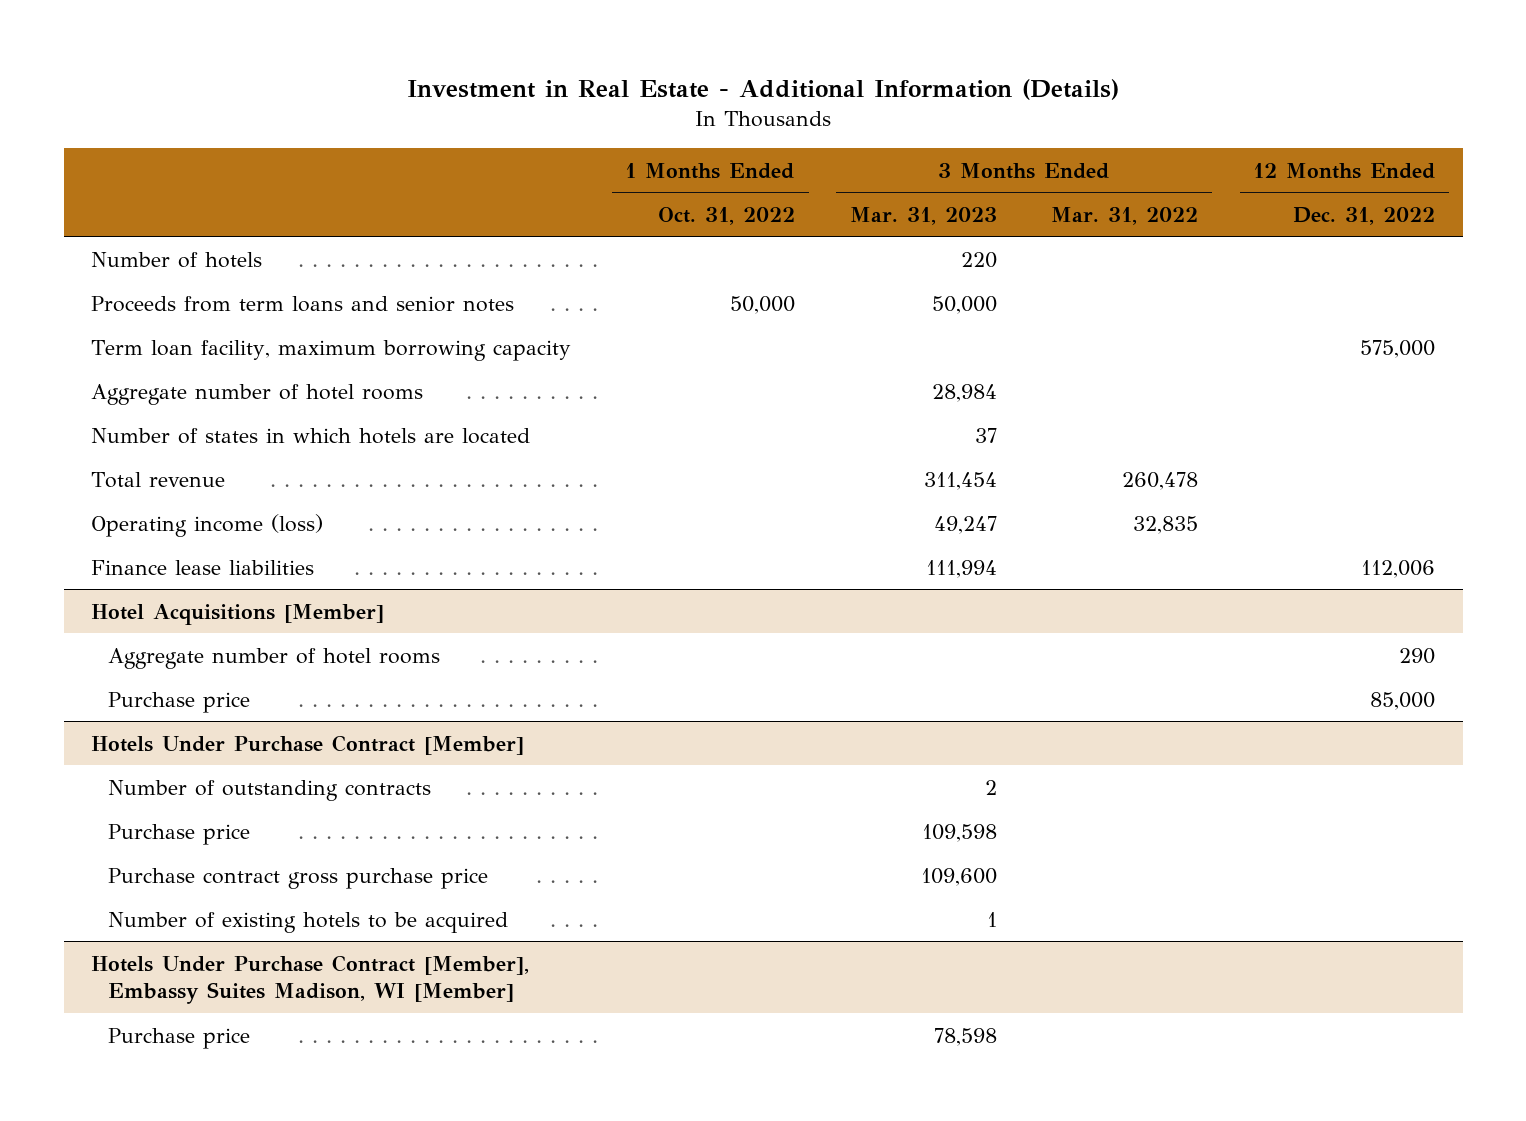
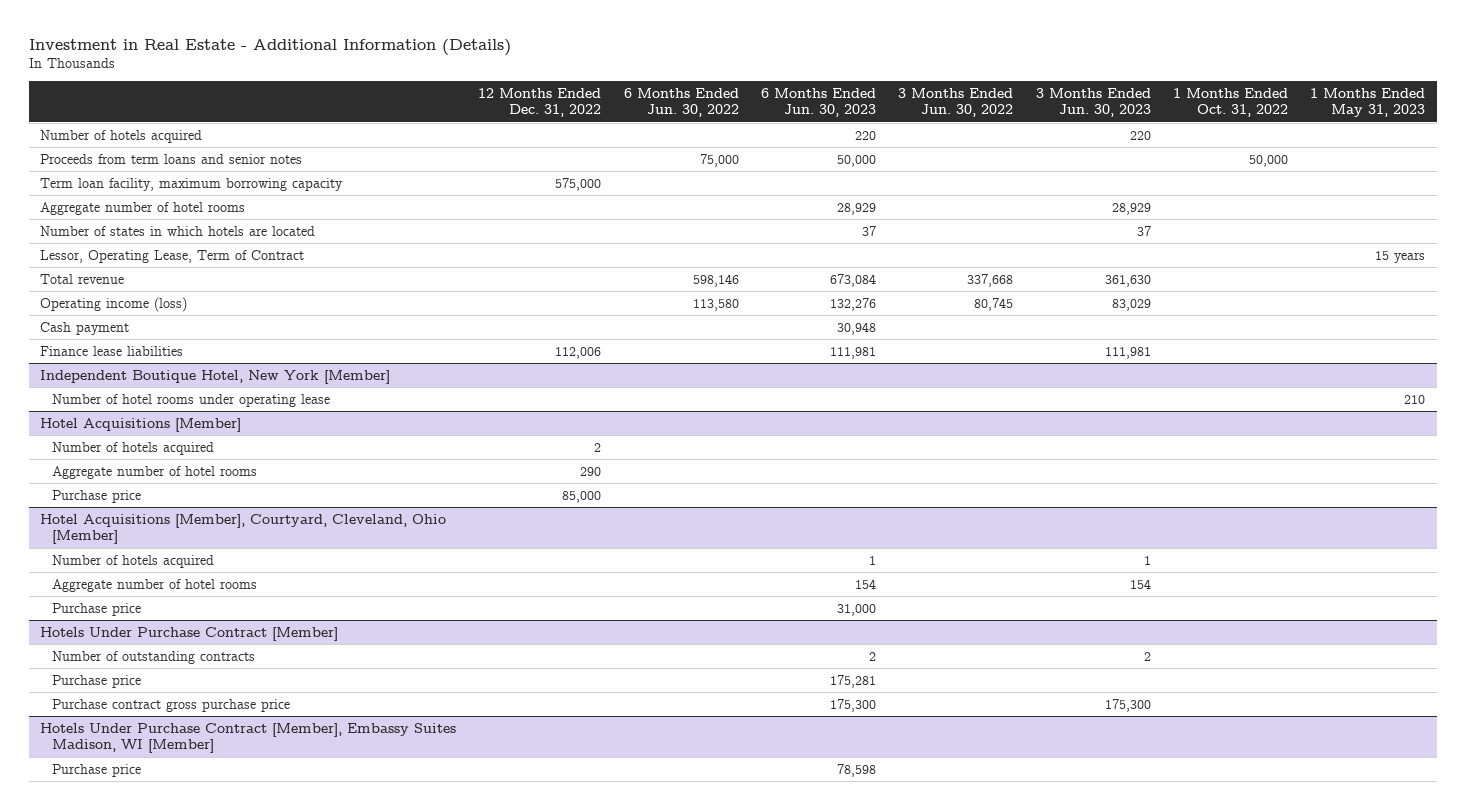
- | 1 Months Ended Oct. 31, 2022 | 3 Months Ended Mar. 31, 2023 | 3 Months Ended Mar. 31, 2022 | 12 Months Ended Dec. 31, 2022
+ | 12 Months Ended Dec. 31, 2022 | 6 Months Ended Jun. 30, 2022 | 6 Months Ended Jun. 30, 2023 | 3 Months Ended Jun. 30, 2022 | 3 Months Ended Jun. 30, 2023 | 1 Months Ended Oct. 31, 2022 | 1 Months Ended May 31, 2023
- Number of hotels | | 220 | |
+ Number of hotels acquired | | | 220 | | 220 | |
+ Lessor, Operating Lease, Term of Contract | | | | | | | 15 years
+ Cash payment | | | 30,948 | | | |
+ Independent Boutique Hotel, New York [Member]
+ Number of hotel rooms under operating lease | | | | | | | 210
@ Hotel Acquisitions [Member]
+ Number of hotels acquired | 2 | | | | | |
+ Hotel Acquisitions [Member], Courtyard, Cleveland, Ohio [Member]
+ Number of hotels acquired | | | 1 | | 1 | |
+ Aggregate number of hotel rooms | | | 154 | | 154 | |
+ Purchase price | | | 31,000 | | | |
@ Hotels Under Purchase Contract [Member]
- Number of existing hotels to be acquired | | 1 | |

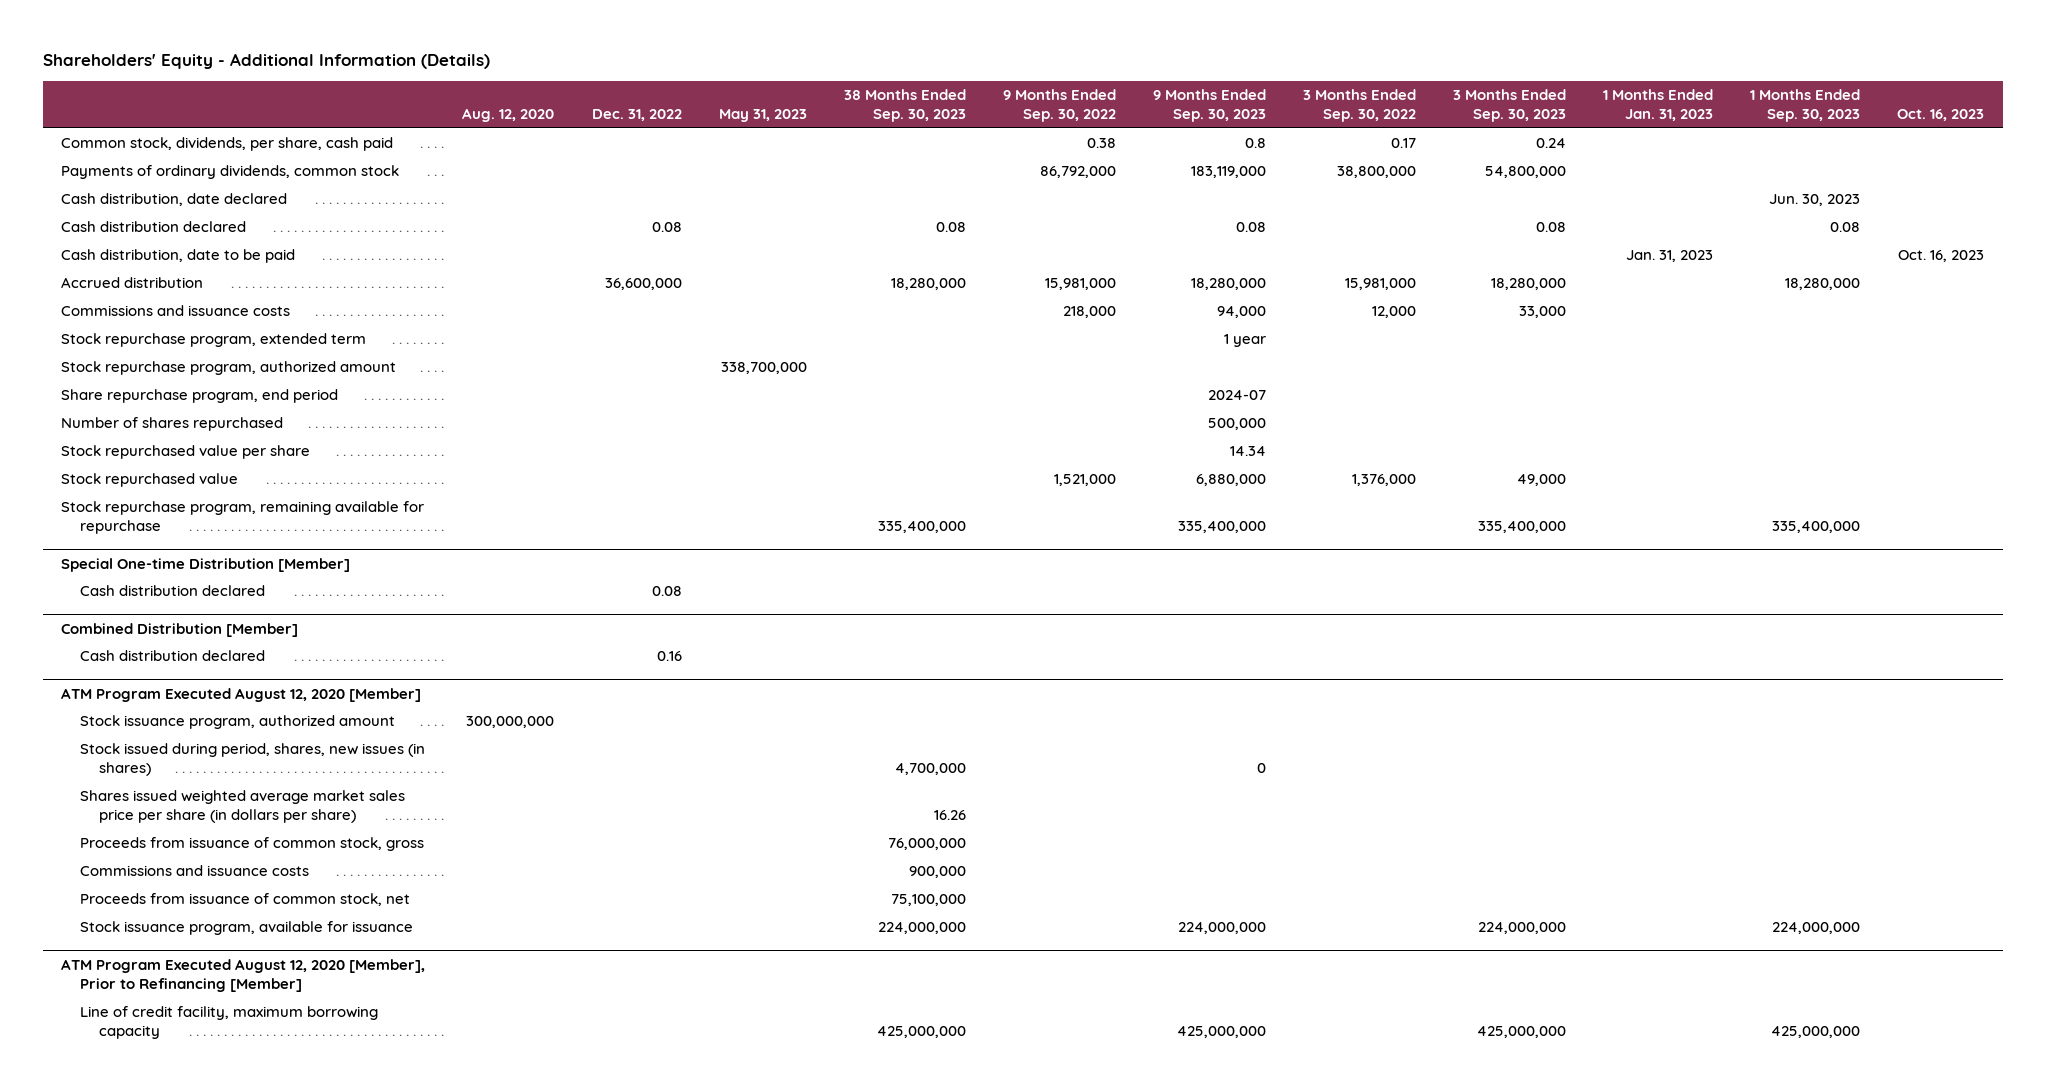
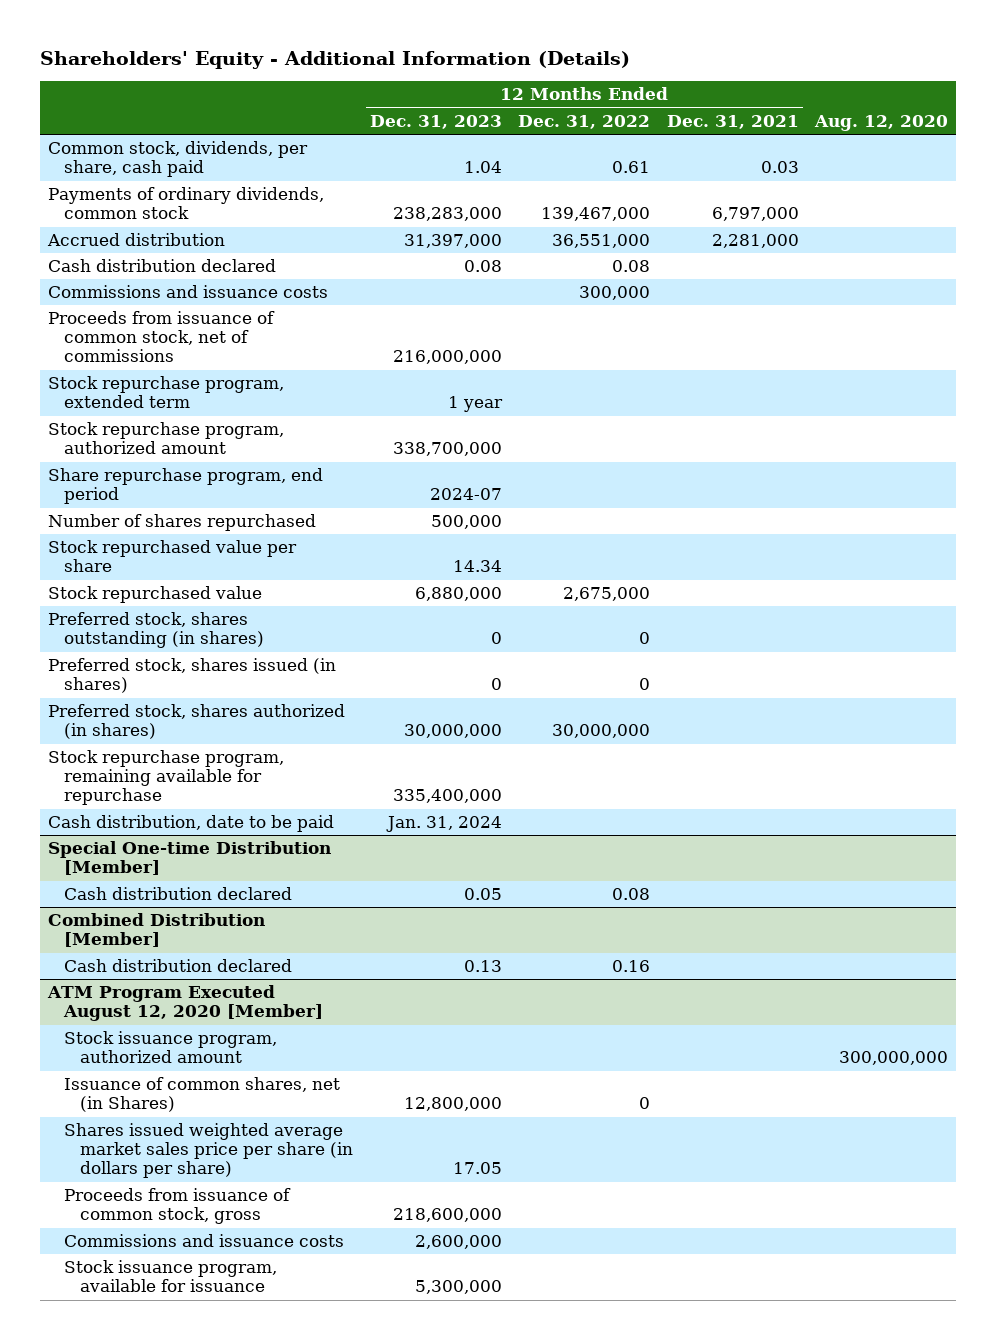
- | Aug. 12, 2020 | Dec. 31, 2022 | May 31, 2023 | 38 Months Ended Sep. 30, 2023 | 9 Months Ended Sep. 30, 2022 | 9 Months Ended Sep. 30, 2023 | 3 Months Ended Sep. 30, 2022 | 3 Months Ended Sep. 30, 2023 | 1 Months Ended Jan. 31, 2023 | 1 Months Ended Sep. 30, 2023 | Oct. 16, 2023
+ | 12 Months Ended Dec. 31, 2023 | 12 Months Ended Dec. 31, 2022 | 12 Months Ended Dec. 31, 2021 | Aug. 12, 2020
- Cash distribution, date declared | | | | | | | | | | Jun. 30, 2023 |
moved down: Cash distribution declared | 0.08 | 0.08 | |
+ Proceeds from issuance of common stock, net of commissions | 216,000,000 | | |
+ Preferred stock, shares outstanding (in shares) | 0 | 0 | |
+ Preferred stock, shares issued (in shares) | 0 | 0 | |
+ Preferred stock, shares authorized (in shares) | 30,000,000 | 30,000,000 | |
moved down: Cash distribution, date to be paid | Jan. 31, 2024 | | |
@ ATM Program Executed August 12, 2020 [Member]
- Stock issued during period, shares, new issues (in shares) | | | | 4,700,000 | | 0 | | | | |
+ Issuance of common shares, net (in Shares) | 12,800,000 | 0 | |
- Proceeds from issuance of common stock, net | | | | 75,100,000 | | | | | | |
- ATM Program Executed August 12, 2020 [Member], Prior to Refinancing [Member]
- Line of credit facility, maximum borrowing capacity | | | | 425,000,000 | | 425,000,000 | | 425,000,000 | | 425,000,000 |

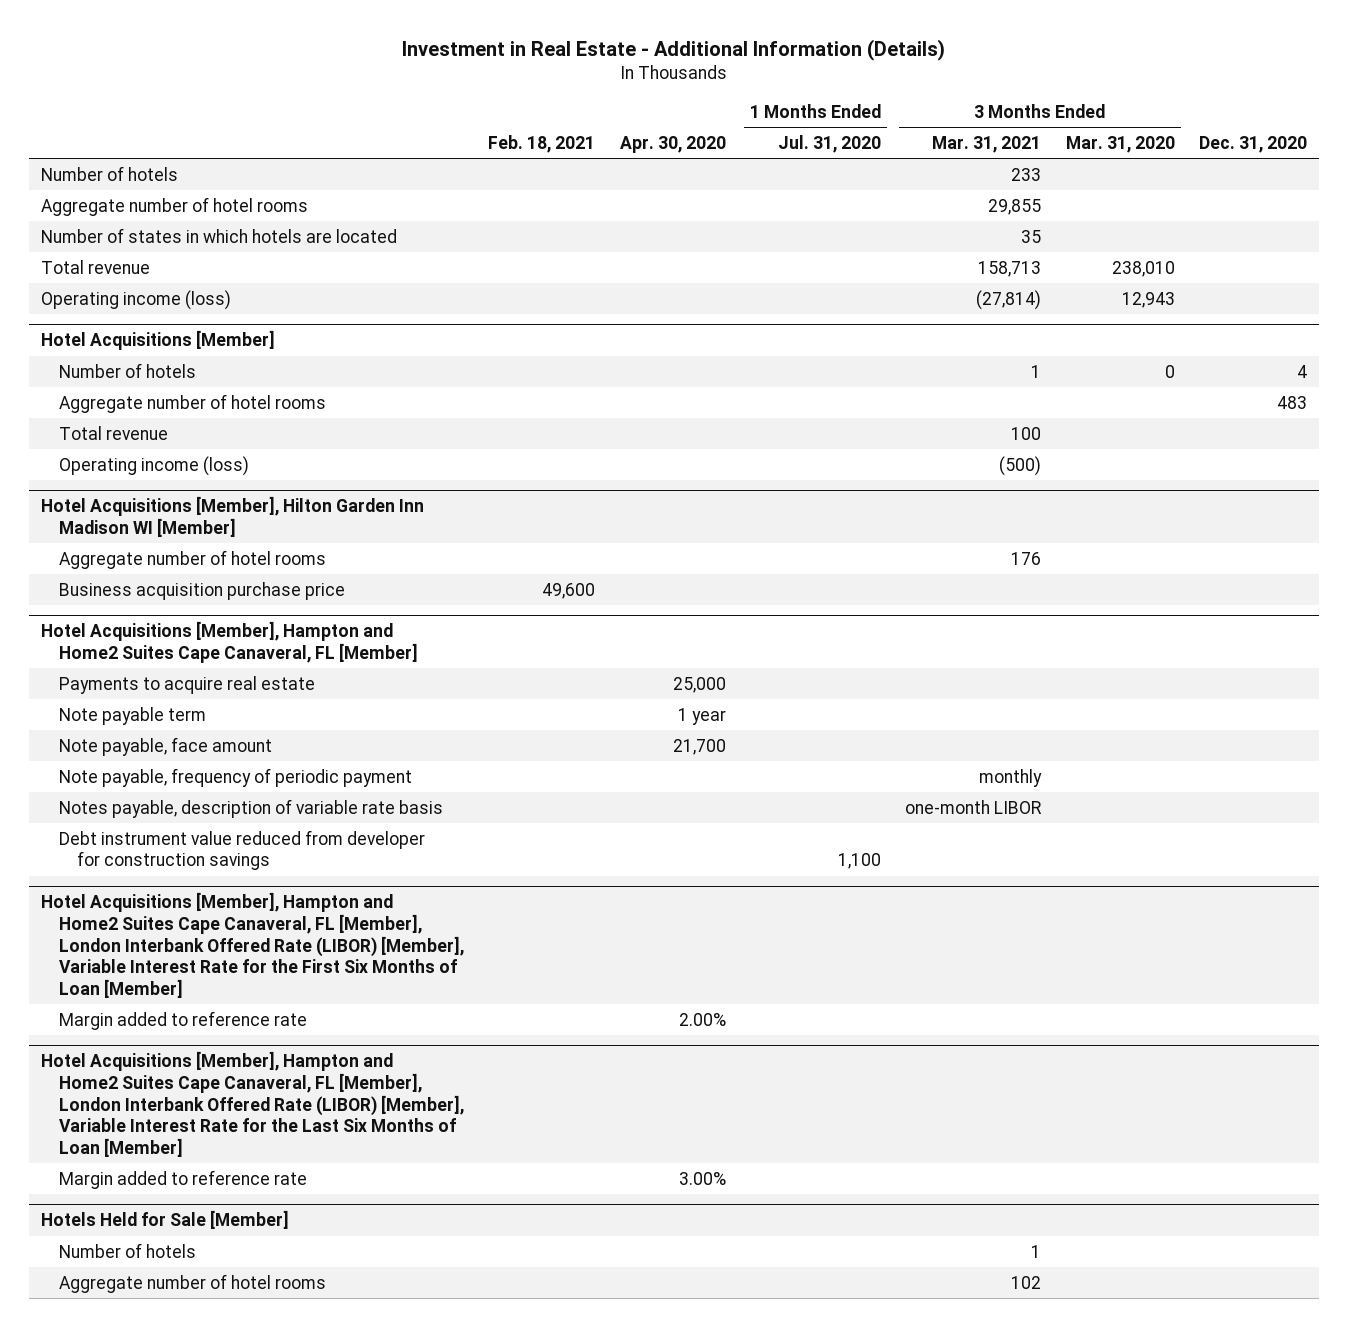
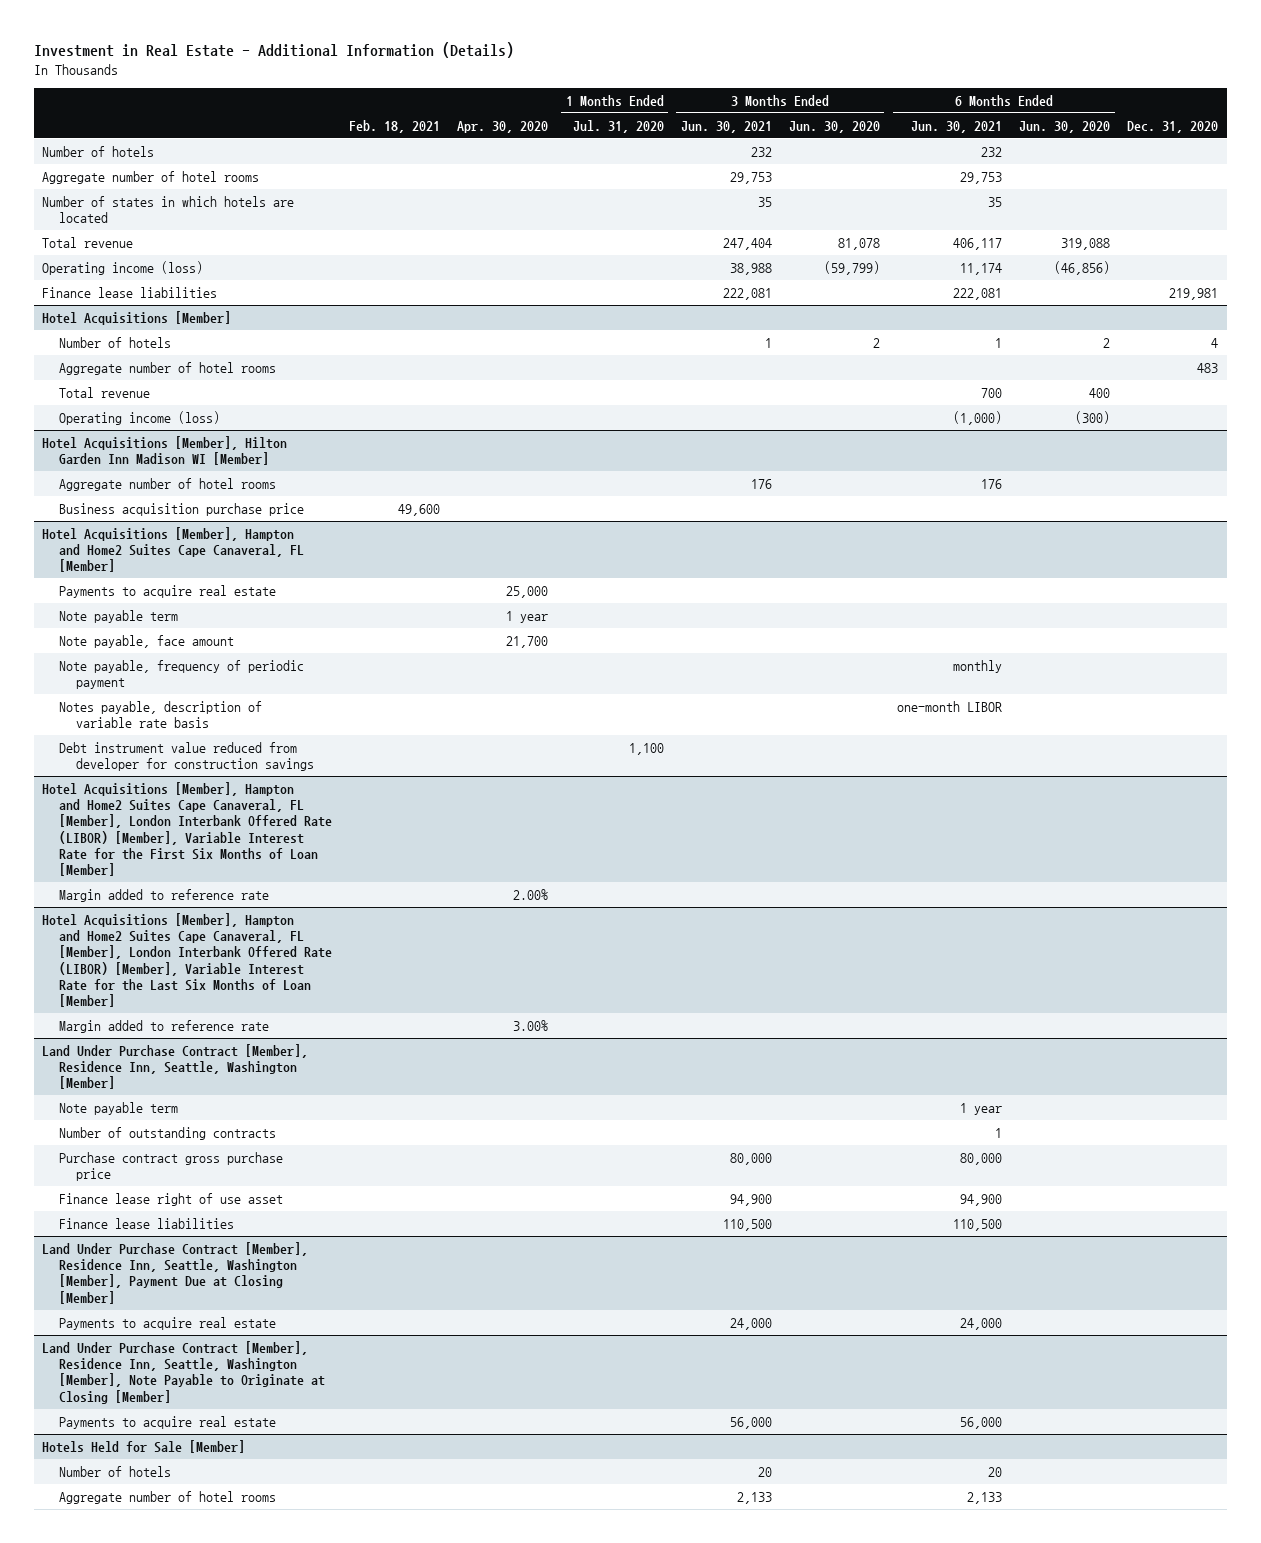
- | Feb. 18, 2021 | Apr. 30, 2020 | 1 Months Ended Jul. 31, 2020 | 3 Months Ended Mar. 31, 2021 | 3 Months Ended Mar. 31, 2020 | Dec. 31, 2020
+ | Feb. 18, 2021 | Apr. 30, 2020 | 1 Months Ended Jul. 31, 2020 | 3 Months Ended Jun. 30, 2021 | 3 Months Ended Jun. 30, 2020 | 6 Months Ended Jun. 30, 2021 | 6 Months Ended Jun. 30, 2020 | Dec. 31, 2020
+ Finance lease liabilities | | | | 222,081 | | 222,081 | | 219,981
+ Land Under Purchase Contract [Member], Residence Inn, Seattle, Washington [Member]
+ Note payable term | | | | | | 1 year | |
+ Number of outstanding contracts | | | | | | 1 | |
+ Purchase contract gross purchase price | | | | 80,000 | | 80,000 | |
+ Finance lease right of use asset | | | | 94,900 | | 94,900 | |
+ Finance lease liabilities | | | | 110,500 | | 110,500 | |
+ Land Under Purchase Contract [Member], Residence Inn, Seattle, Washington [Member], Payment Due at Closing [Member]
+ Payments to acquire real estate | | | | 24,000 | | 24,000 | |
+ Land Under Purchase Contract [Member], Residence Inn, Seattle, Washington [Member], Note Payable to Originate at Closing [Member]
+ Payments to acquire real estate | | | | 56,000 | | 56,000 | |

